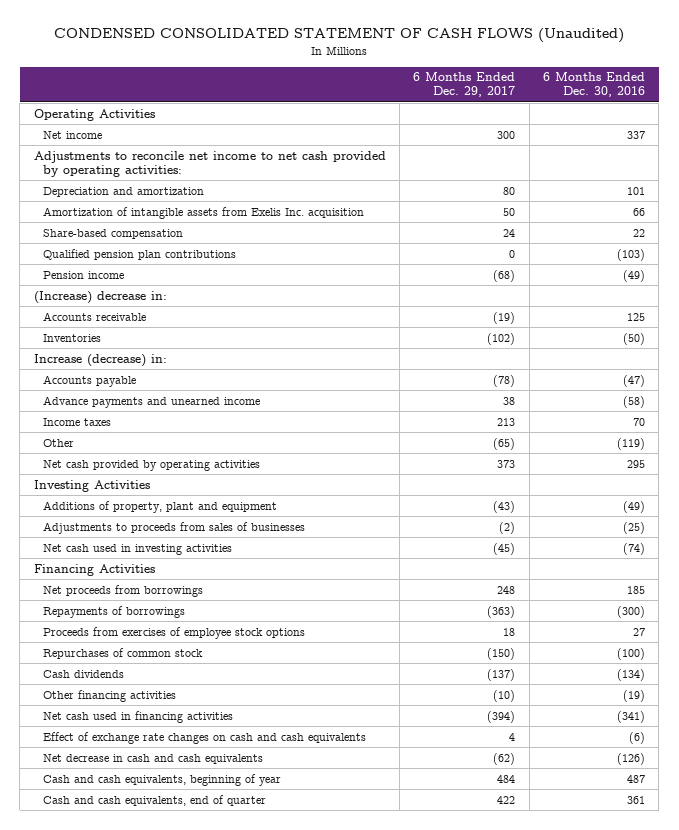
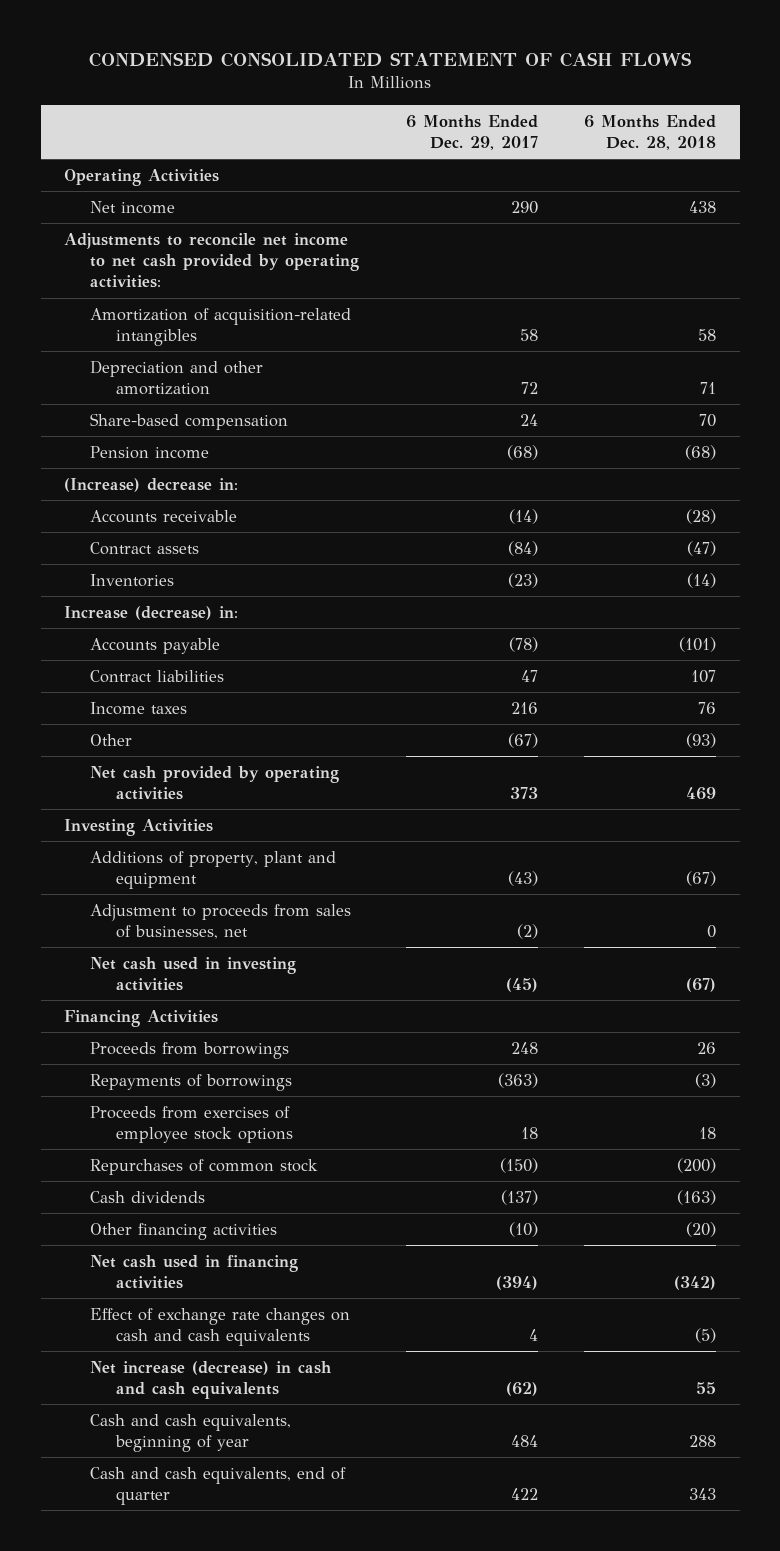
- CONDENSED CONSOLIDATED STATEMENT OF CASH FLOWS (Unaudited)
+ CONDENSED CONSOLIDATED STATEMENT OF CASH FLOWS
- | 6 Months Ended Dec. 29, 2017 | 6 Months Ended Dec. 30, 2016
+ | 6 Months Ended Dec. 29, 2017 | 6 Months Ended Dec. 28, 2018
- Net income | 300 | 337
+ Net income | 290 | 438
- Depreciation and amortization | 80 | 101
- Amortization of intangible assets from Exelis Inc. acquisition | 50 | 66
+ Amortization of acquisition-related intangibles | 58 | 58
+ Depreciation and other amortization | 72 | 71
- Qualified pension plan contributions | 0 | (103)
- Accounts receivable | (19) | 125
- Inventories | (102) | (50)
+ Accounts receivable | (14) | (28)
+ Contract assets | (84) | (47)
+ Inventories | (23) | (14)
- Advance payments and unearned income | 38 | (58)
- Income taxes | 213 | 70
- Other | (65) | (119)
+ Contract liabilities | 47 | 107
+ Income taxes | 216 | 76
+ Other | (67) | (93)
- Adjustments to proceeds from sales of businesses | (2) | (25)
+ Adjustment to proceeds from sales of businesses, net | (2) | 0
- Net proceeds from borrowings | 248 | 185
+ Proceeds from borrowings | 248 | 26
- Net decrease in cash and cash equivalents | (62) | (126)
+ Net increase (decrease) in cash and cash equivalents | (62) | 55

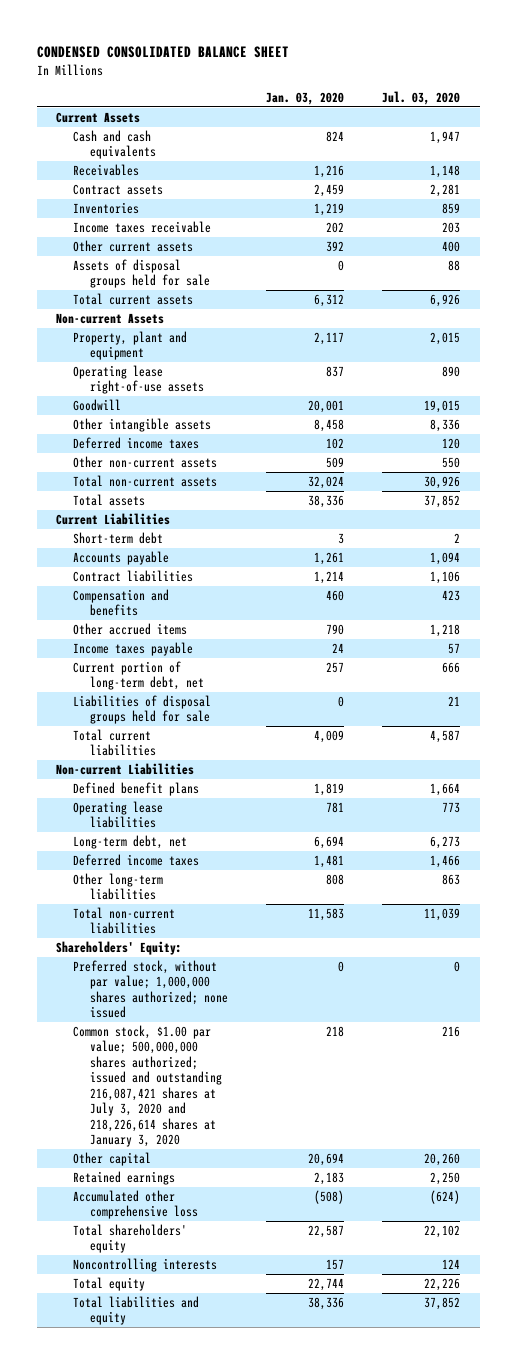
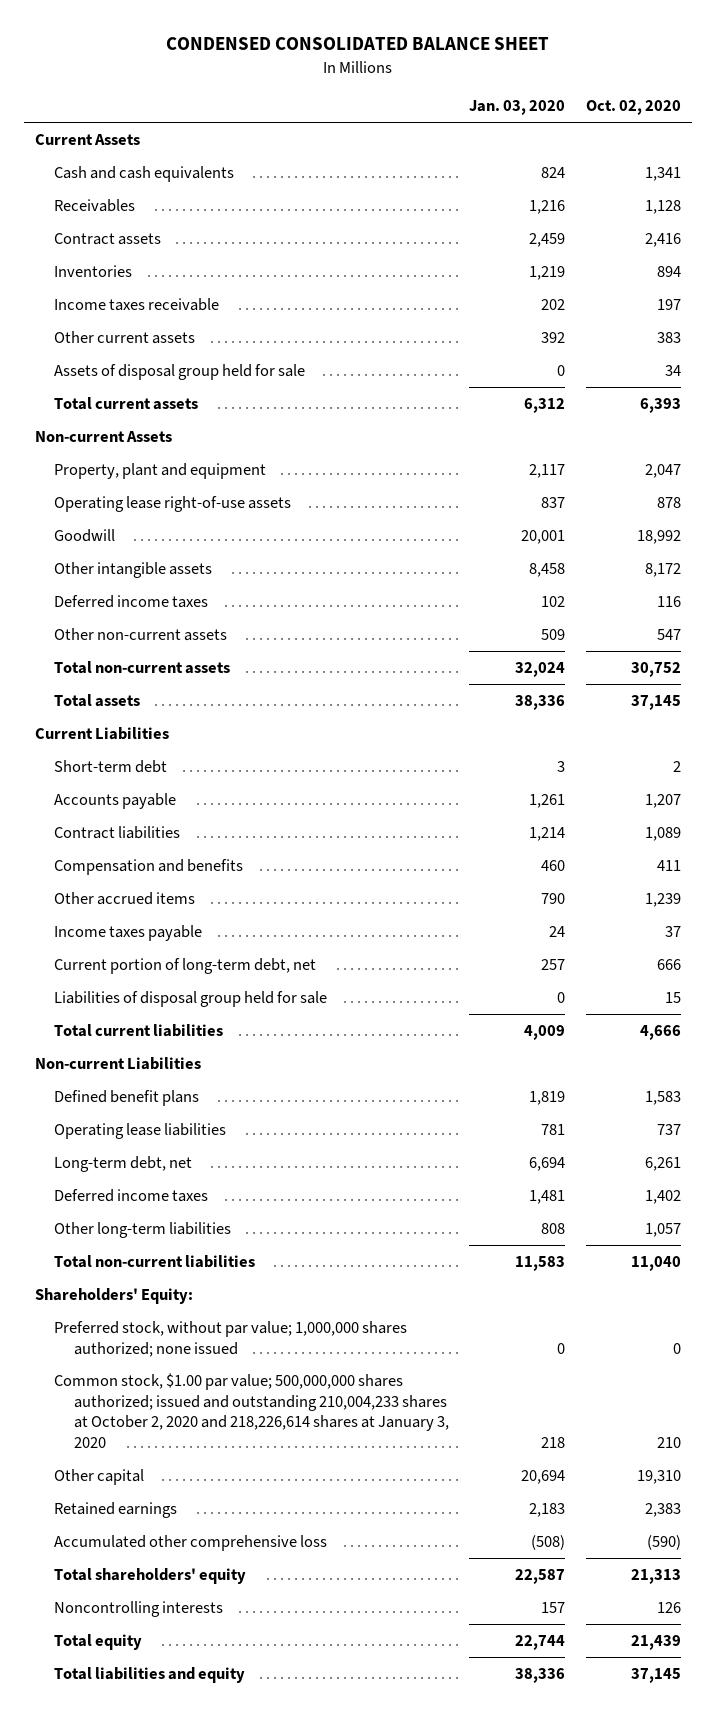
- | Jan. 03, 2020 | Jul. 03, 2020
+ | Jan. 03, 2020 | Oct. 02, 2020
- Assets of disposal groups held for sale | 0 | 88
+ Assets of disposal group held for sale | 0 | 34
- Liabilities of disposal groups held for sale | 0 | 21
+ Liabilities of disposal group held for sale | 0 | 15
- Common stock, $1.00 par value; 500,000,000 shares authorized; issued and outstanding 216,087,421 shares at July 3, 2020 and 218,226,614 shares at January 3, 2020 | 218 | 216
+ Common stock, $1.00 par value; 500,000,000 shares authorized; issued and outstanding 210,004,233 shares at October 2, 2020 and 218,226,614 shares at January 3, 2020 | 218 | 210

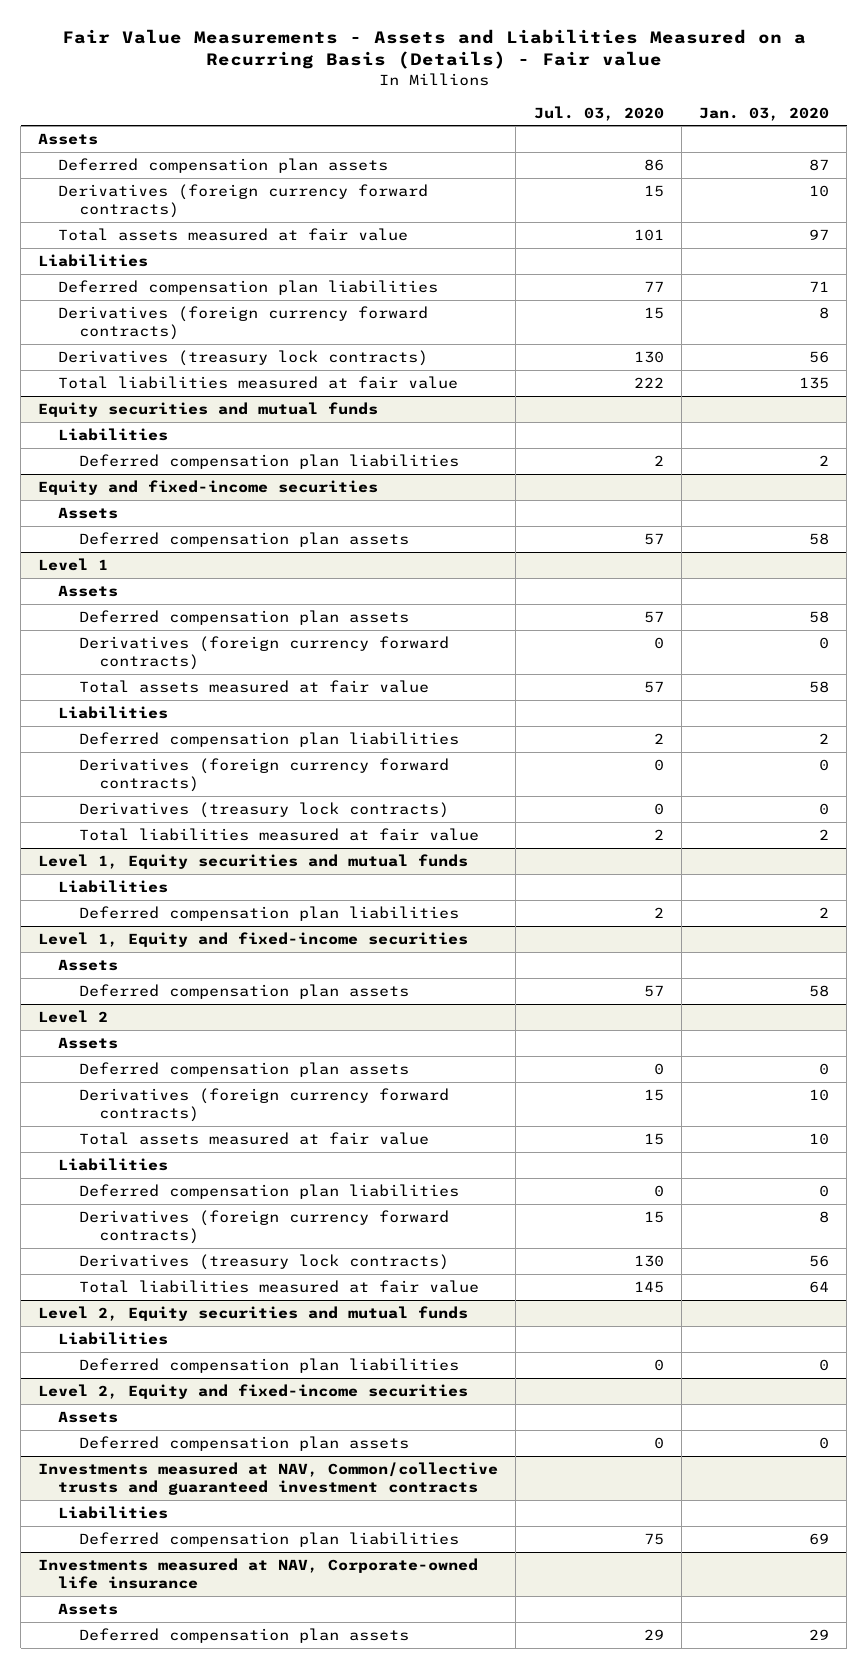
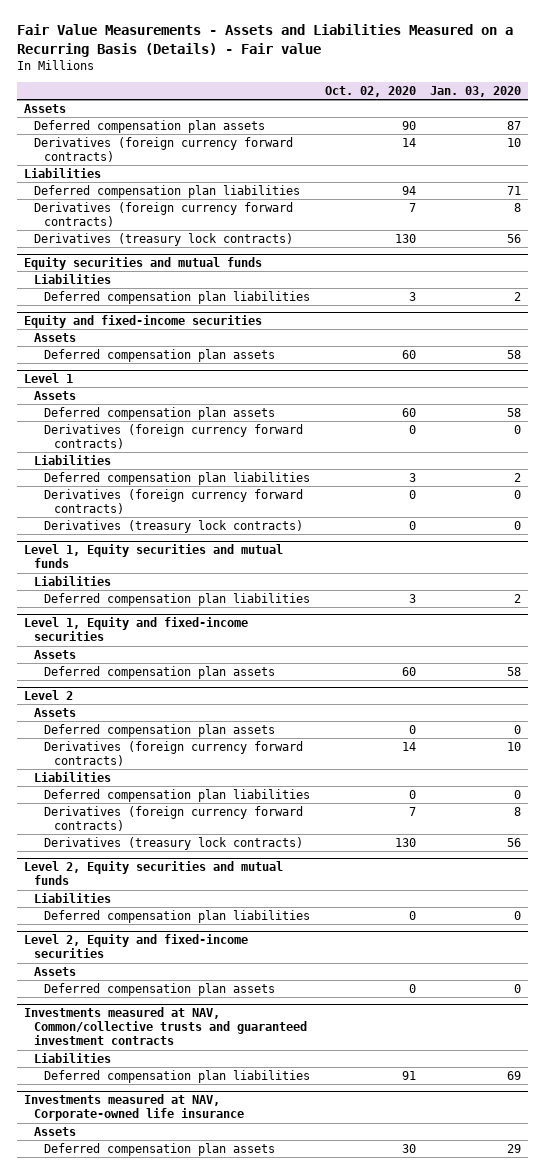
- | Jul. 03, 2020 | Jan. 03, 2020
+ | Oct. 02, 2020 | Jan. 03, 2020
- Total assets measured at fair value | 101 | 97
- Total liabilities measured at fair value | 222 | 135
@ Level 1
- Total assets measured at fair value | 57 | 58
- Total liabilities measured at fair value | 2 | 2
@ Level 2
- Total assets measured at fair value | 15 | 10
- Total liabilities measured at fair value | 145 | 64

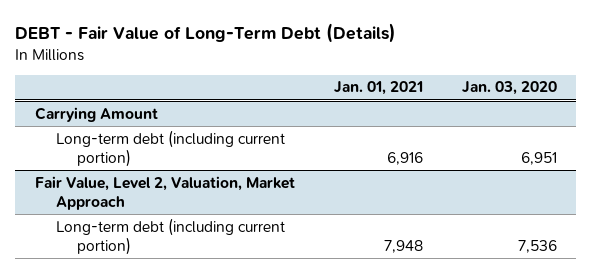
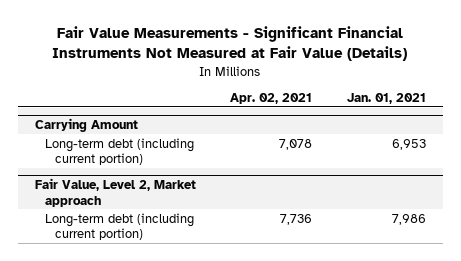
- DEBT - Fair Value of Long-Term Debt (Details)
+ Fair Value Measurements - Significant Financial Instruments Not Measured at Fair Value (Details)
- | Jan. 01, 2021 | Jan. 03, 2020
+ | Apr. 02, 2021 | Jan. 01, 2021
@ Carrying Amount
- Long-term debt (including current portion) | 6,916 | 6,951
- Fair Value, Level 2, Valuation, Market Approach
- Long-term debt (including current portion) | 7,948 | 7,536
@ Carrying Amount
+ Long-term debt (including current portion) | 7,078 | 6,953
+ Fair Value, Level 2, Market approach
+ Long-term debt (including current portion) | 7,736 | 7,986

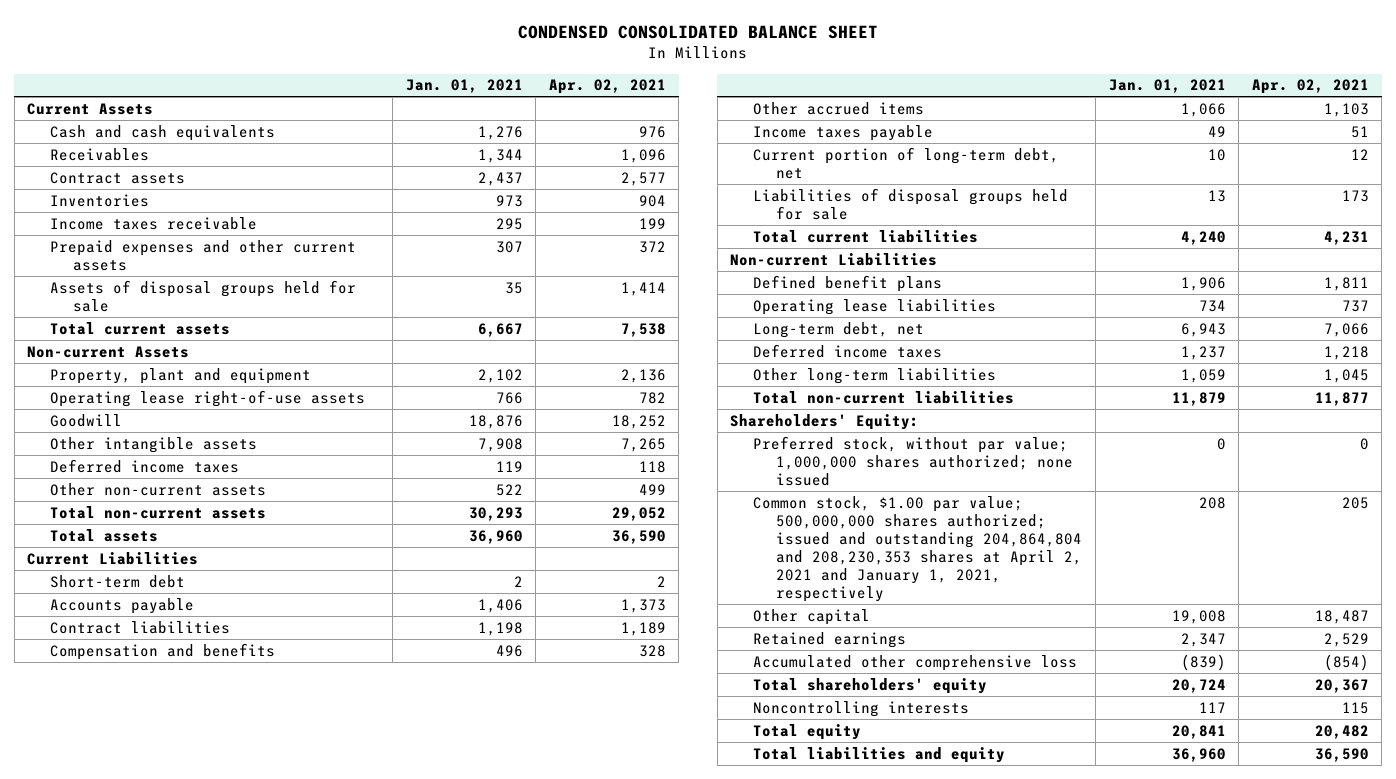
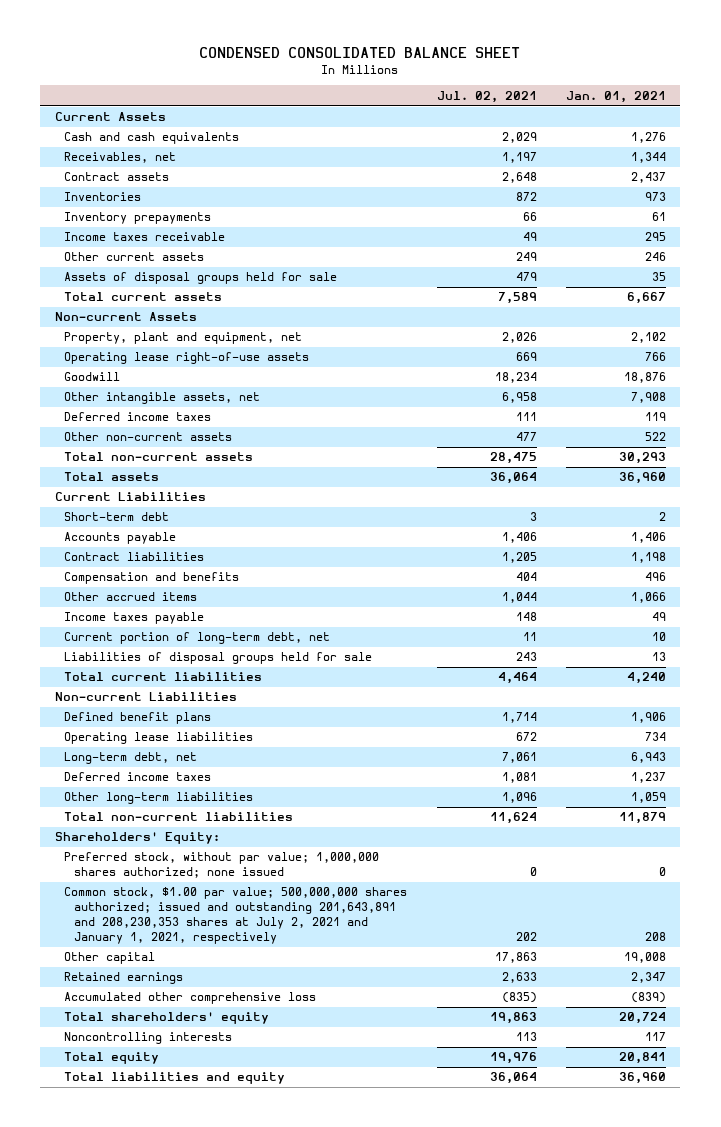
- | Jan. 01, 2021 | Apr. 02, 2021
+ | Jul. 02, 2021 | Jan. 01, 2021
- Receivables | 1,344 | 1,096
+ Receivables, net | 1,197 | 1,344
+ Inventory prepayments | 66 | 61
- Prepaid expenses and other current assets | 307 | 372
+ Other current assets | 249 | 246
- Property, plant and equipment | 2,102 | 2,136
+ Property, plant and equipment, net | 2,026 | 2,102
- Other intangible assets | 7,908 | 7,265
+ Other intangible assets, net | 6,958 | 7,908
- Common stock, $1.00 par value; 500,000,000 shares authorized; issued and outstanding 204,864,804 and 208,230,353 shares at April 2, 2021 and January 1, 2021, respectively | 208 | 205
+ Common stock, $1.00 par value; 500,000,000 shares authorized; issued and outstanding 201,643,891 and 208,230,353 shares at July 2, 2021 and January 1, 2021, respectively | 202 | 208

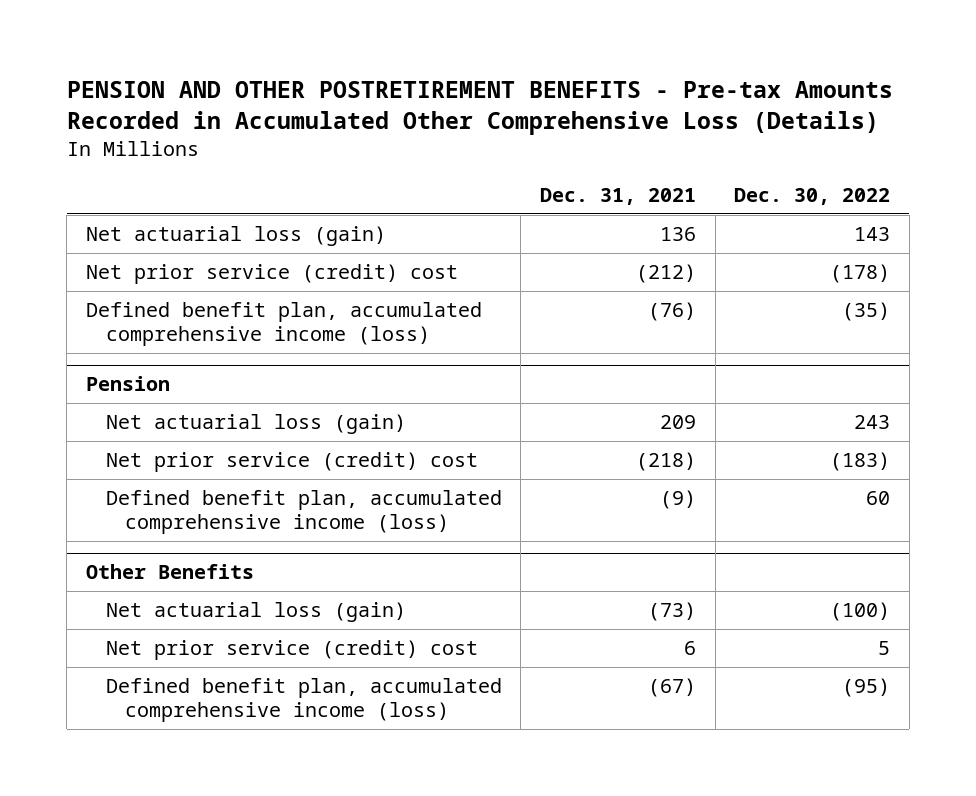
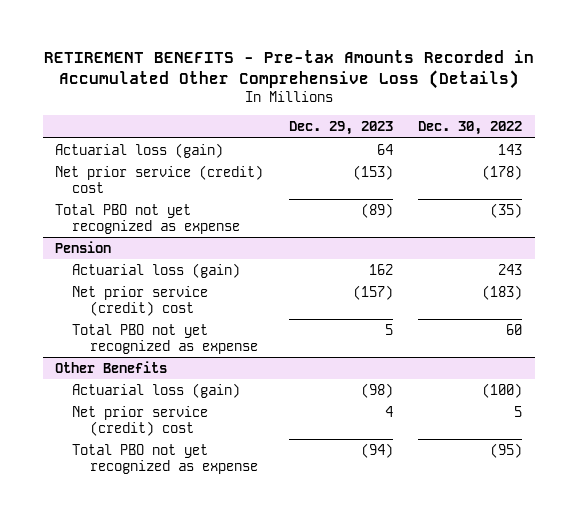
- PENSION AND OTHER POSTRETIREMENT BENEFITS - Pre-tax Amounts Recorded in Accumulated Other Comprehensive Loss (Details)
+ RETIREMENT BENEFITS - Pre-tax Amounts Recorded in Accumulated Other Comprehensive Loss (Details)
- | Dec. 31, 2021 | Dec. 30, 2022
+ | Dec. 29, 2023 | Dec. 30, 2022
- Net actuarial loss (gain) | 136 | 143
+ Actuarial loss (gain) | 64 | 143
- Defined benefit plan, accumulated comprehensive income (loss) | (76) | (35)
+ Total PBO not yet recognized as expense | (89) | (35)
@ Pension
- Net actuarial loss (gain) | 209 | 243
+ Actuarial loss (gain) | 162 | 243
- Defined benefit plan, accumulated comprehensive income (loss) | (9) | 60
+ Total PBO not yet recognized as expense | 5 | 60
@ Other Benefits
- Net actuarial loss (gain) | (73) | (100)
+ Actuarial loss (gain) | (98) | (100)
- Defined benefit plan, accumulated comprehensive income (loss) | (67) | (95)
+ Total PBO not yet recognized as expense | (94) | (95)

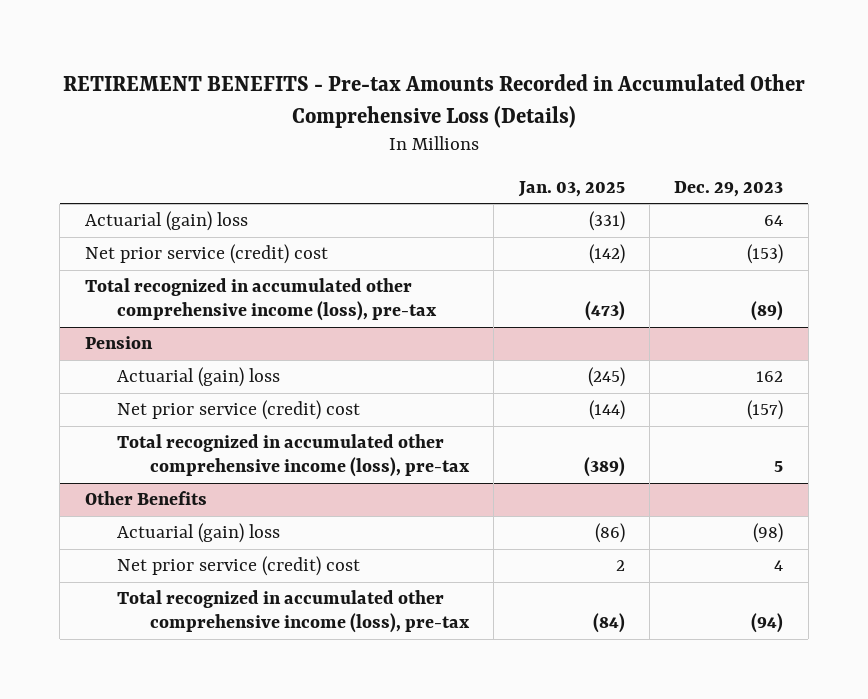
- | Dec. 29, 2023 | Dec. 30, 2022
+ | Jan. 03, 2025 | Dec. 29, 2023
- Actuarial loss (gain) | 64 | 143
+ Actuarial (gain) loss | (331) | 64
- Total PBO not yet recognized as expense | (89) | (35)
+ Total recognized in accumulated other comprehensive income (loss), pre-tax | (473) | (89)
@ Pension
- Actuarial loss (gain) | 162 | 243
+ Actuarial (gain) loss | (245) | 162
- Total PBO not yet recognized as expense | 5 | 60
+ Total recognized in accumulated other comprehensive income (loss), pre-tax | (389) | 5
@ Other Benefits
- Actuarial loss (gain) | (98) | (100)
+ Actuarial (gain) loss | (86) | (98)
- Total PBO not yet recognized as expense | (94) | (95)
+ Total recognized in accumulated other comprehensive income (loss), pre-tax | (84) | (94)

